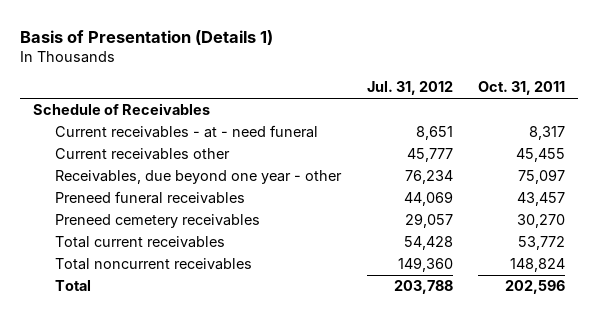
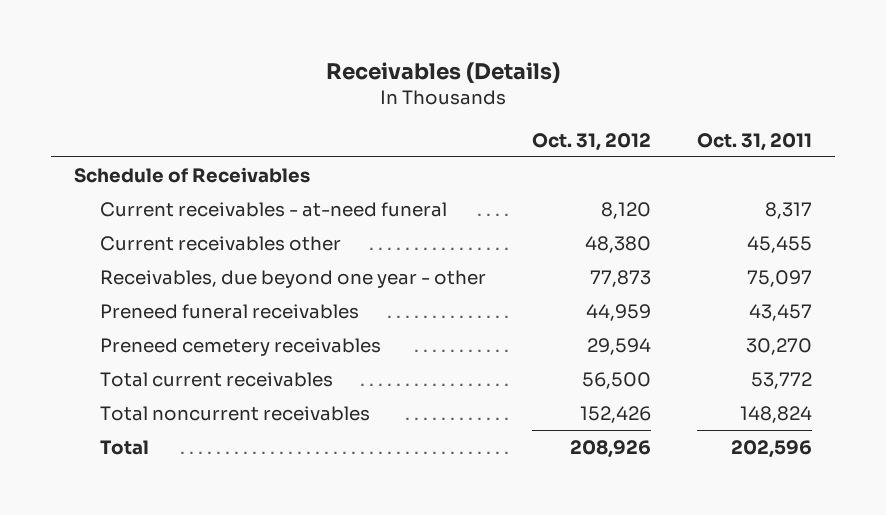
- Basis of Presentation (Details 1)
+ Receivables (Details)
- | Jul. 31, 2012 | Oct. 31, 2011
+ | Oct. 31, 2012 | Oct. 31, 2011
- Current receivables - at - need funeral | 8,651 | 8,317
+ Current receivables - at-need funeral | 8,120 | 8,317

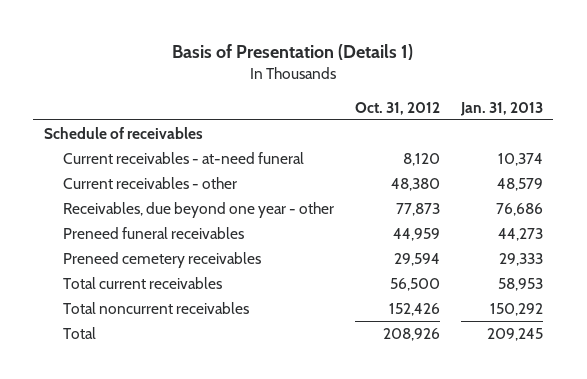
- Receivables (Details)
+ Basis of Presentation (Details 1)
- | Oct. 31, 2012 | Oct. 31, 2011
+ | Oct. 31, 2012 | Jan. 31, 2013
- Schedule of Receivables
+ Schedule of receivables
- Current receivables other | 48,380 | 45,455
+ Current receivables - other | 48,380 | 48,579

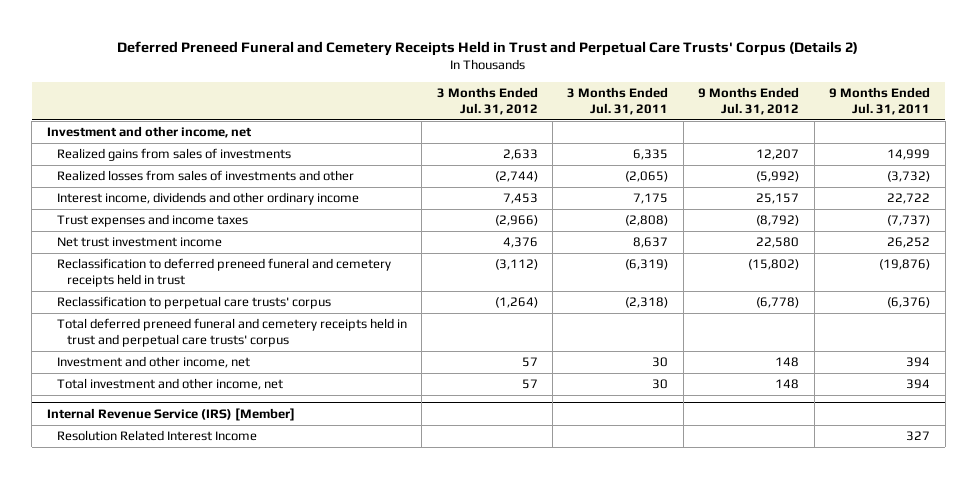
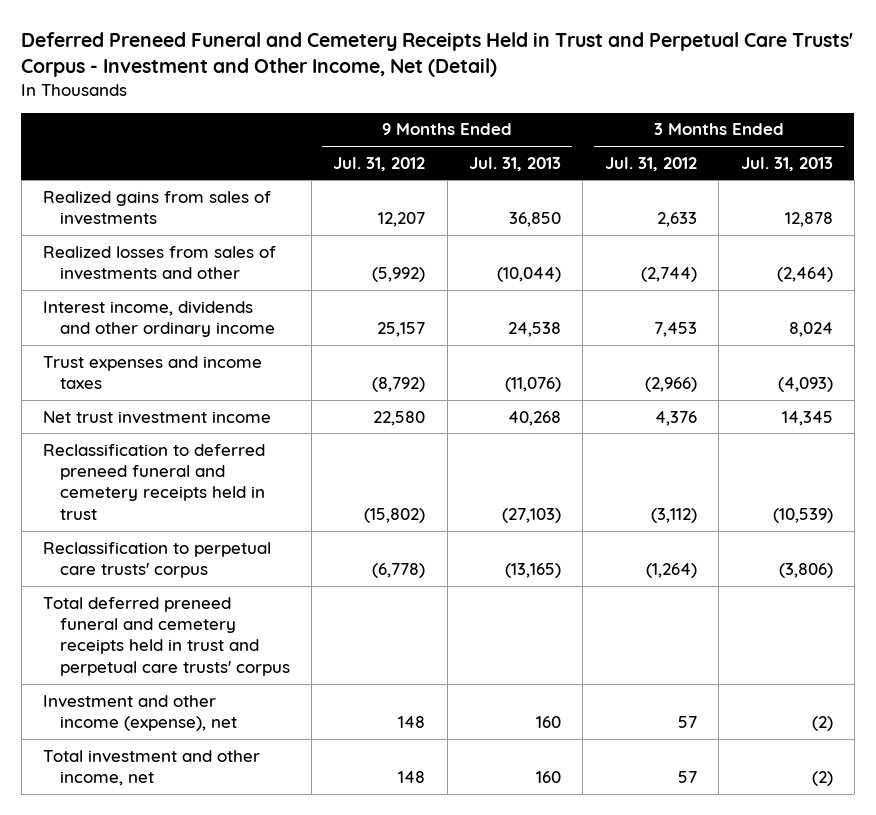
- Deferred Preneed Funeral and Cemetery Receipts Held in Trust and Perpetual Care Trusts' Corpus (Details 2)
+ Deferred Preneed Funeral and Cemetery Receipts Held in Trust and Perpetual Care Trusts' Corpus - Investment and Other Income, Net (Detail)
- | 3 Months Ended Jul. 31, 2012 | 3 Months Ended Jul. 31, 2011 | 9 Months Ended Jul. 31, 2012 | 9 Months Ended Jul. 31, 2011
+ | 9 Months Ended Jul. 31, 2012 | 9 Months Ended Jul. 31, 2013 | 3 Months Ended Jul. 31, 2012 | 3 Months Ended Jul. 31, 2013
- Investment and other income, net
- Investment and other income, net | 57 | 30 | 148 | 394
+ Investment and other income (expense), net | 148 | 160 | 57 | (2)
- Internal Revenue Service (IRS) [Member]
- Resolution Related Interest Income | | | | 327

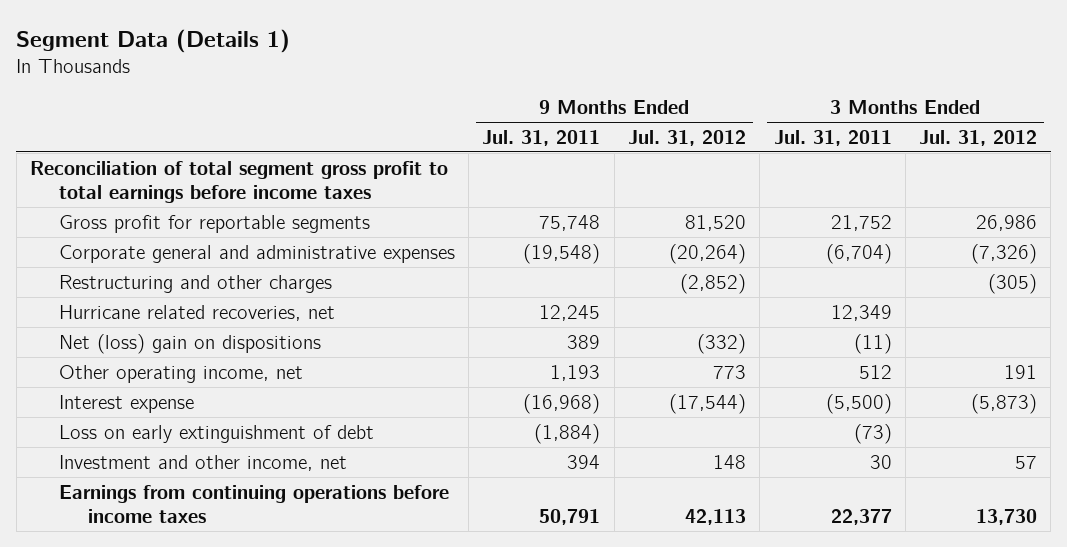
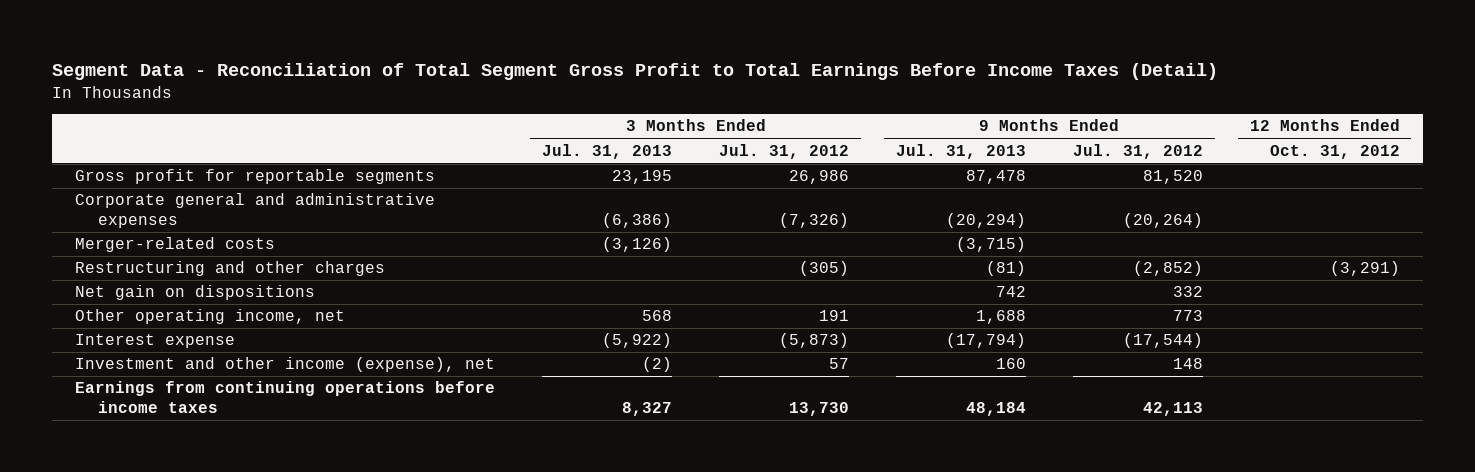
- Segment Data (Details 1)
+ Segment Data - Reconciliation of Total Segment Gross Profit to Total Earnings Before Income Taxes (Detail)
- | 9 Months Ended Jul. 31, 2011 | 9 Months Ended Jul. 31, 2012 | 3 Months Ended Jul. 31, 2011 | 3 Months Ended Jul. 31, 2012
+ | 3 Months Ended Jul. 31, 2013 | 3 Months Ended Jul. 31, 2012 | 9 Months Ended Jul. 31, 2013 | 9 Months Ended Jul. 31, 2012 | 12 Months Ended Oct. 31, 2012
- Reconciliation of total segment gross profit to total earnings before income taxes
+ Merger-related costs | (3,126) | | (3,715) | |
- Hurricane related recoveries, net | 12,245 | | 12,349 |
- Net (loss) gain on dispositions | 389 | (332) | (11) |
+ Net gain on dispositions | | | 742 | 332 |
- Loss on early extinguishment of debt | (1,884) | | (73) |
- Investment and other income, net | 394 | 148 | 30 | 57
+ Investment and other income (expense), net | (2) | 57 | 160 | 148 |

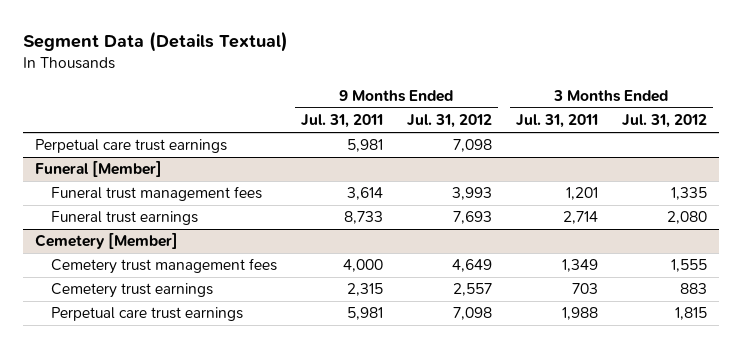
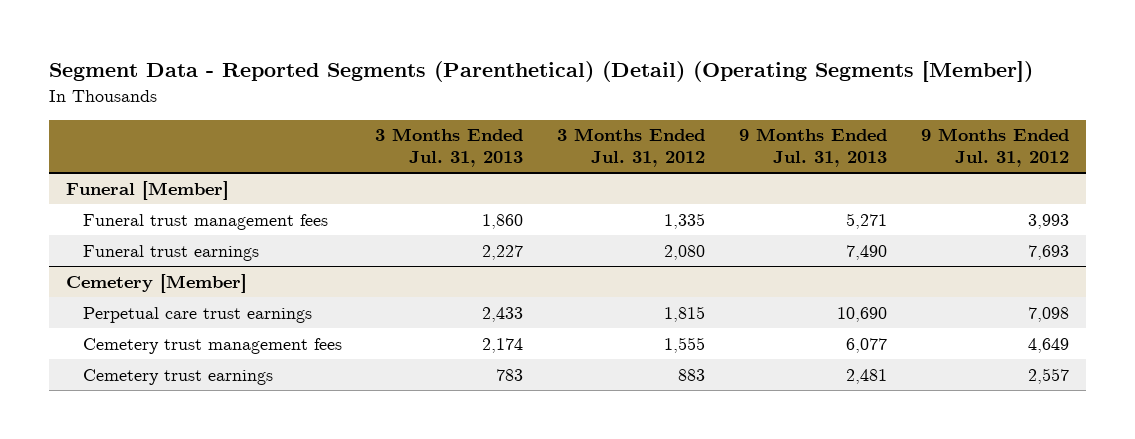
- Segment Data (Details Textual)
+ Segment Data - Reported Segments (Parenthetical) (Detail) (Operating Segments [Member])
- | 9 Months Ended Jul. 31, 2011 | 9 Months Ended Jul. 31, 2012 | 3 Months Ended Jul. 31, 2011 | 3 Months Ended Jul. 31, 2012
+ | 3 Months Ended Jul. 31, 2013 | 3 Months Ended Jul. 31, 2012 | 9 Months Ended Jul. 31, 2013 | 9 Months Ended Jul. 31, 2012
- Perpetual care trust earnings | 5,981 | 7,098 | |
@ Cemetery [Member]
moved up: Perpetual care trust earnings | 2,433 | 1,815 | 10,690 | 7,098

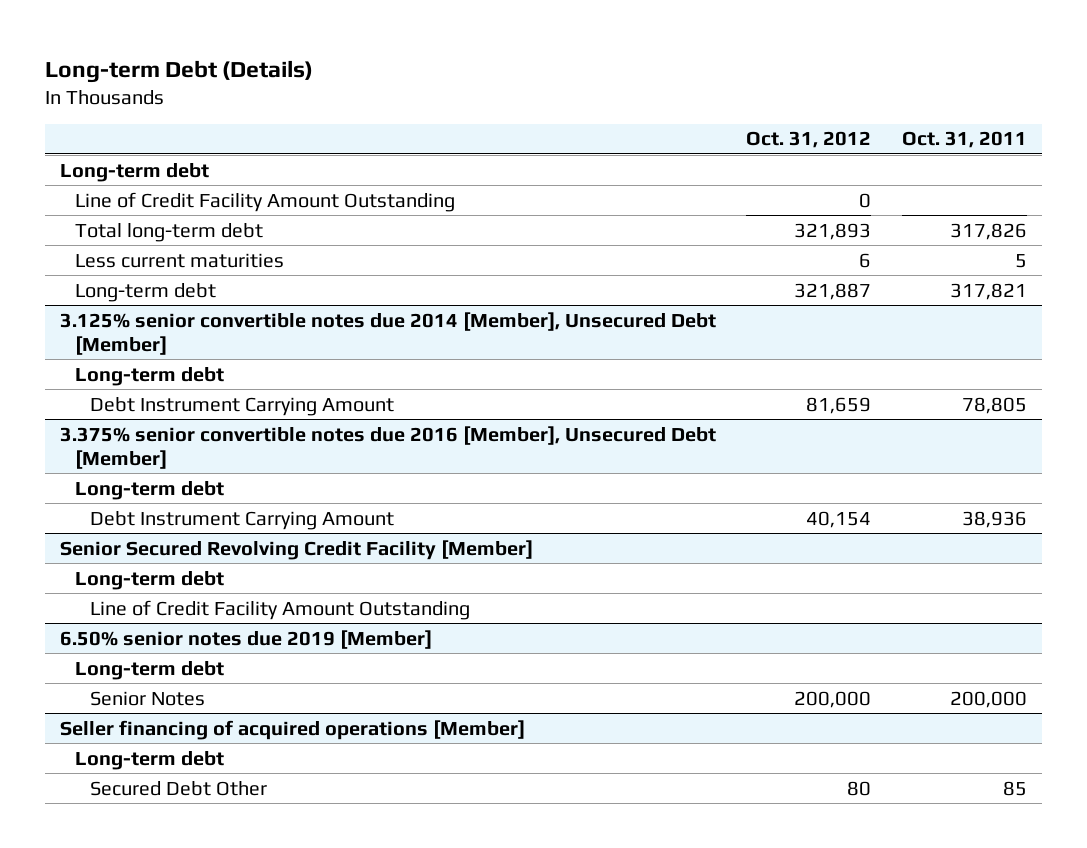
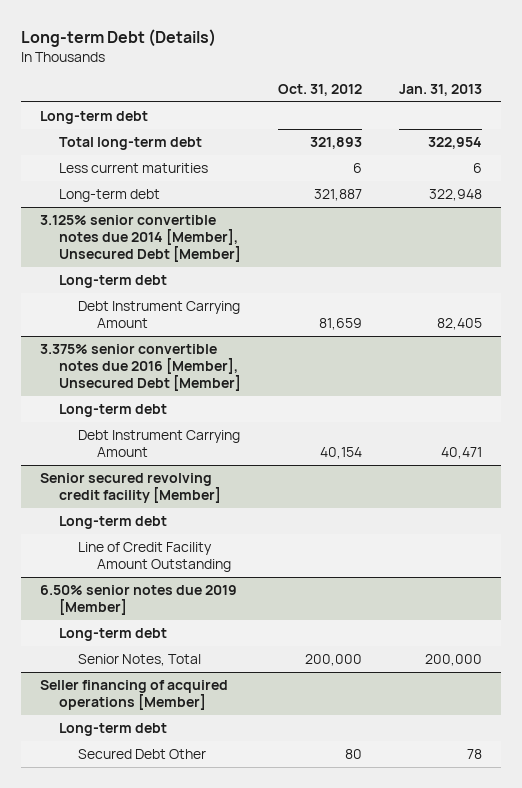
- | Oct. 31, 2012 | Oct. 31, 2011
+ | Oct. 31, 2012 | Jan. 31, 2013
- Line of Credit Facility Amount Outstanding | 0 |
- Senior Secured Revolving Credit Facility [Member]
+ Senior secured revolving credit facility [Member]
@ 6.50% senior notes due 2019 [Member]
- Senior Notes | 200,000 | 200,000
+ Senior Notes, Total | 200,000 | 200,000

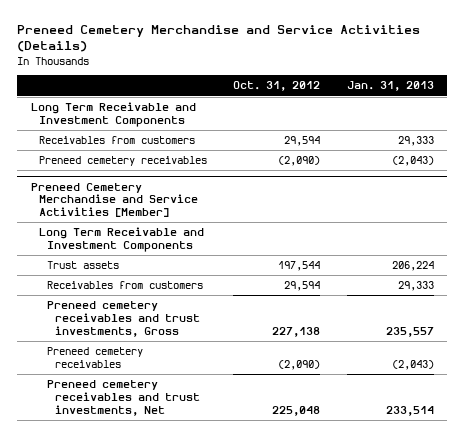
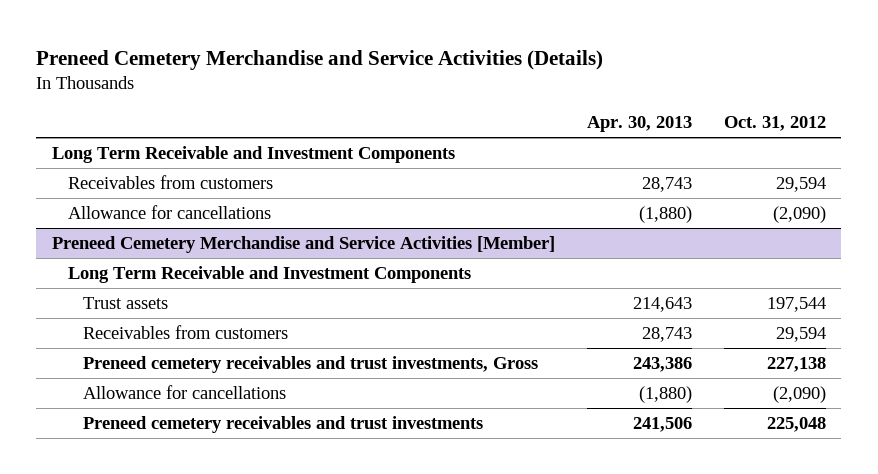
- | Oct. 31, 2012 | Jan. 31, 2013
+ | Apr. 30, 2013 | Oct. 31, 2012
- Preneed cemetery receivables | (2,090) | (2,043)
+ Allowance for cancellations | (1,880) | (2,090)
@ Preneed Cemetery Merchandise and Service Activities [Member]
- Preneed cemetery receivables | (2,090) | (2,043)
- Preneed cemetery receivables and trust investments, Net | 225,048 | 233,514
+ Allowance for cancellations | (1,880) | (2,090)
+ Preneed cemetery receivables and trust investments | 241,506 | 225,048

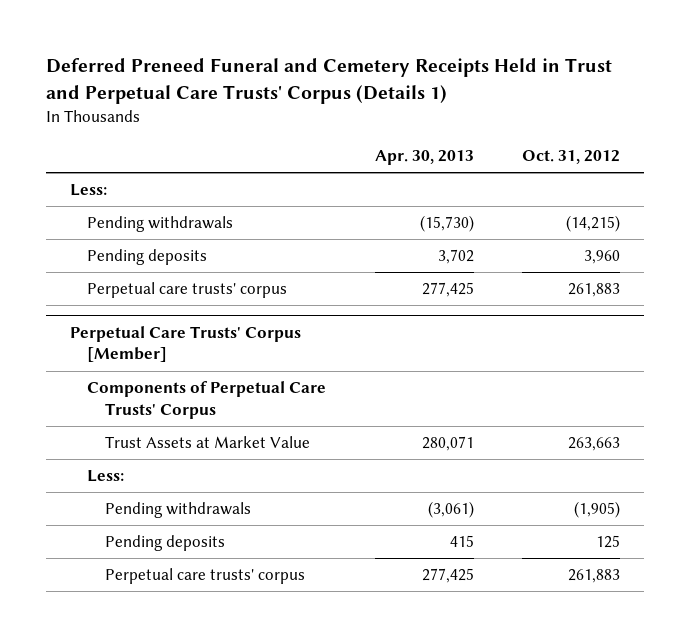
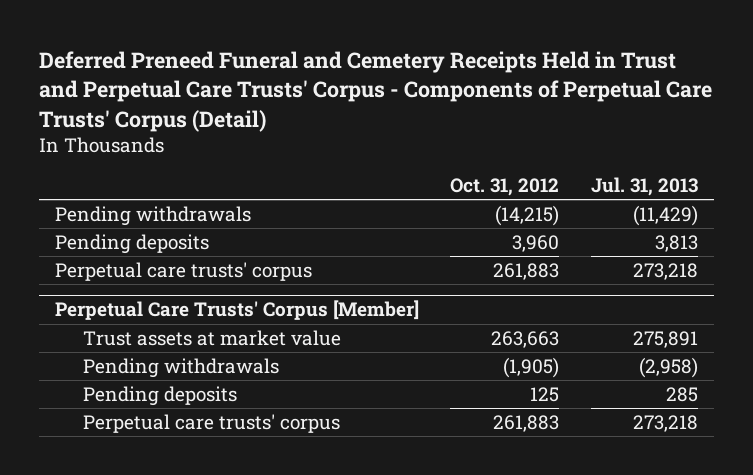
- Deferred Preneed Funeral and Cemetery Receipts Held in Trust and Perpetual Care Trusts' Corpus (Details 1)
+ Deferred Preneed Funeral and Cemetery Receipts Held in Trust and Perpetual Care Trusts' Corpus - Components of Perpetual Care Trusts' Corpus (Detail)
- | Apr. 30, 2013 | Oct. 31, 2012
+ | Oct. 31, 2012 | Jul. 31, 2013
- Less:
@ Perpetual Care Trusts' Corpus [Member]
- Components of Perpetual Care Trusts' Corpus
- Trust Assets at Market Value | 280,071 | 263,663
- Less:
+ Trust assets at market value | 263,663 | 275,891

